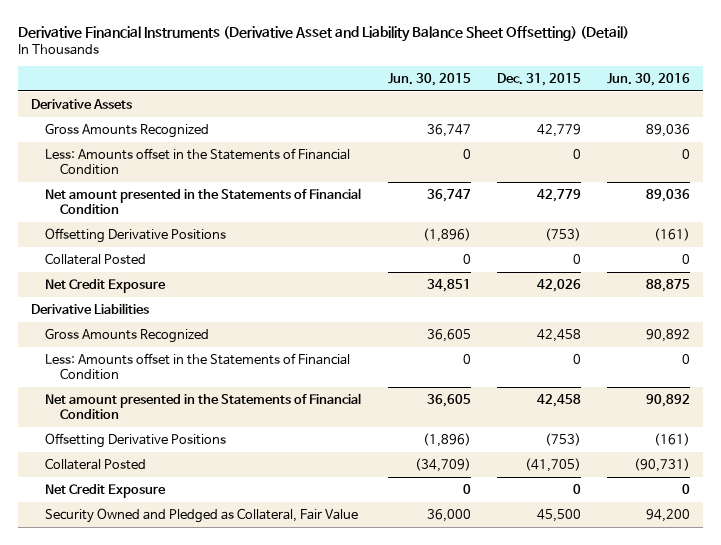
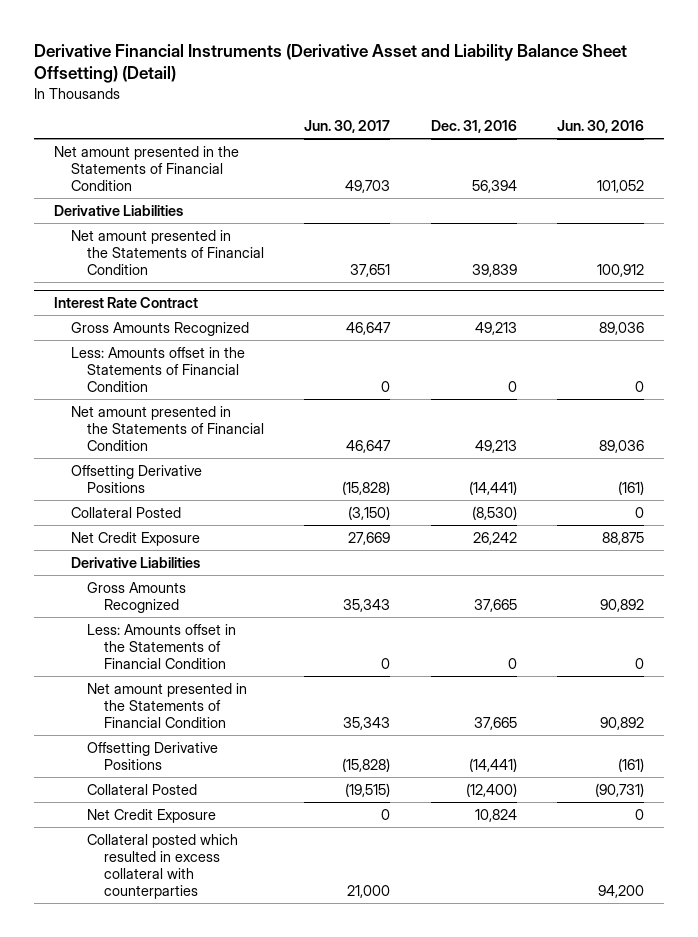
- | Jun. 30, 2015 | Dec. 31, 2015 | Jun. 30, 2016
+ | Jun. 30, 2017 | Dec. 31, 2016 | Jun. 30, 2016
- Derivative Assets
+ Net amount presented in the Statements of Financial Condition | 49,703 | 56,394 | 101,052
+ Derivative Liabilities
+ Net amount presented in the Statements of Financial Condition | 37,651 | 39,839 | 100,912
+ Interest Rate Contract
- Security Owned and Pledged as Collateral, Fair Value | 36,000 | 45,500 | 94,200
+ Collateral posted which resulted in excess collateral with counterparties | 21,000 | | 94,200

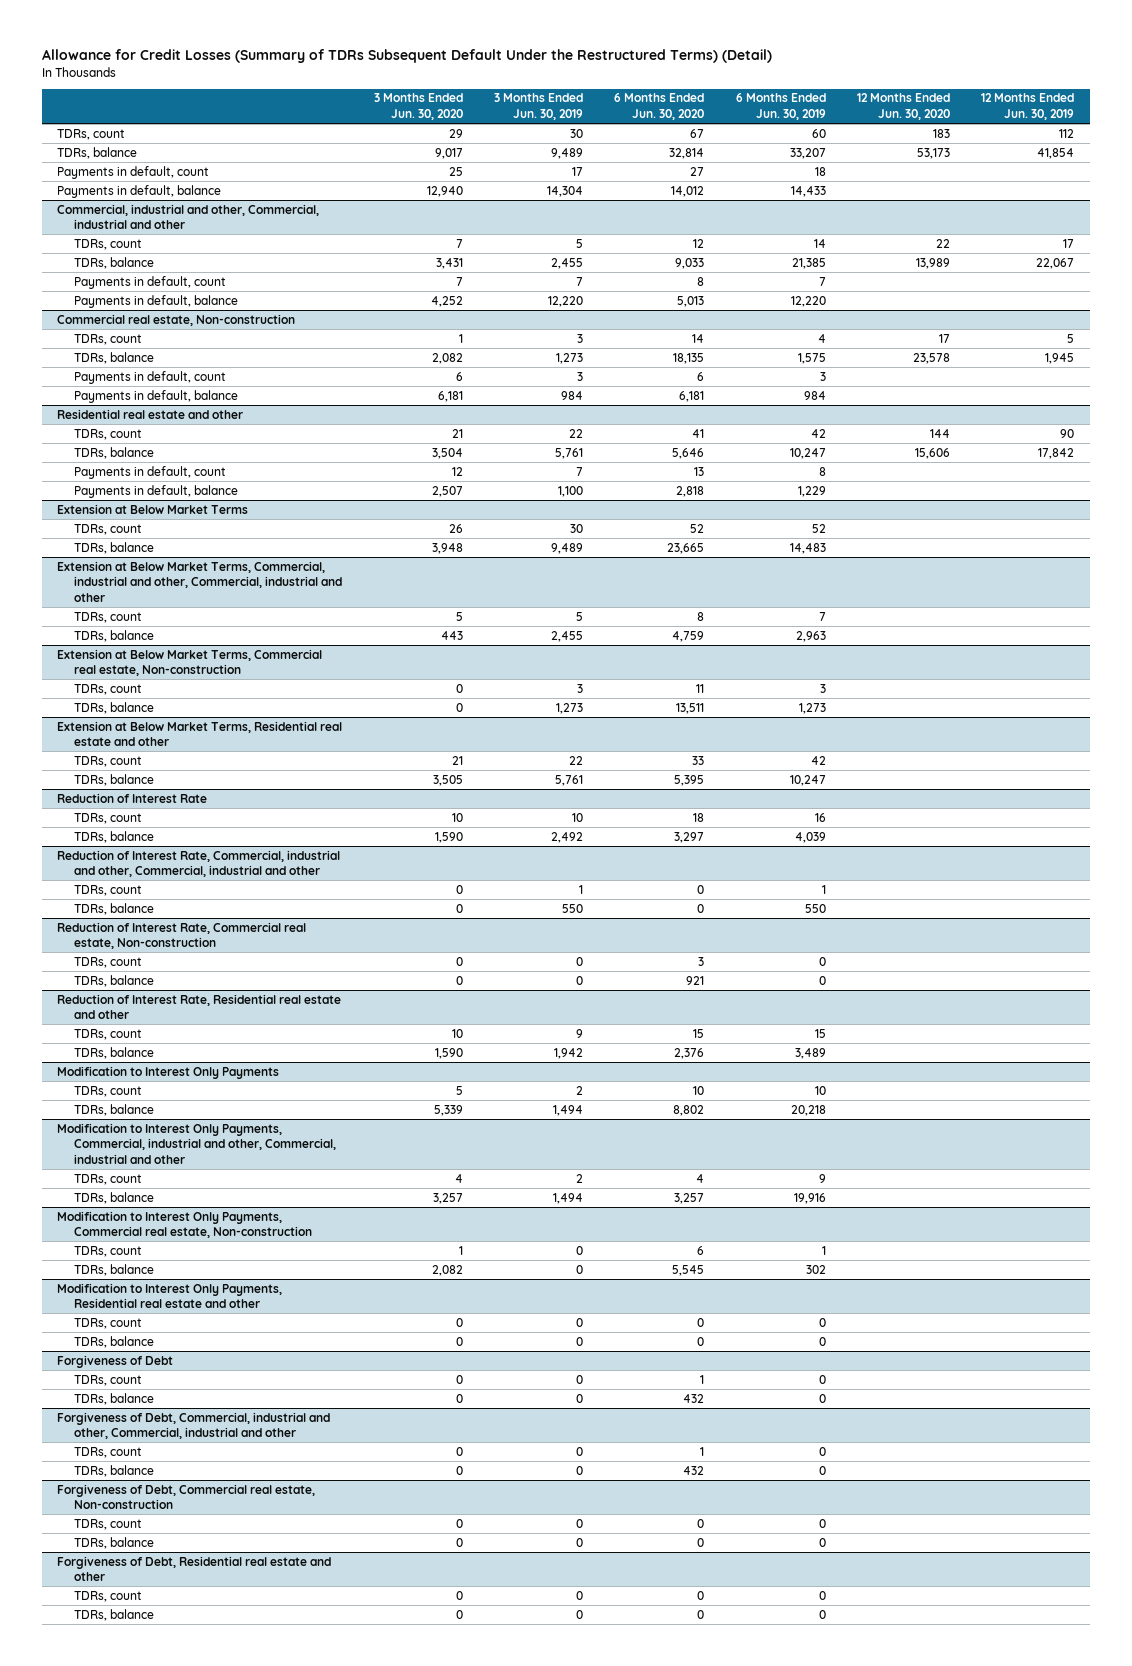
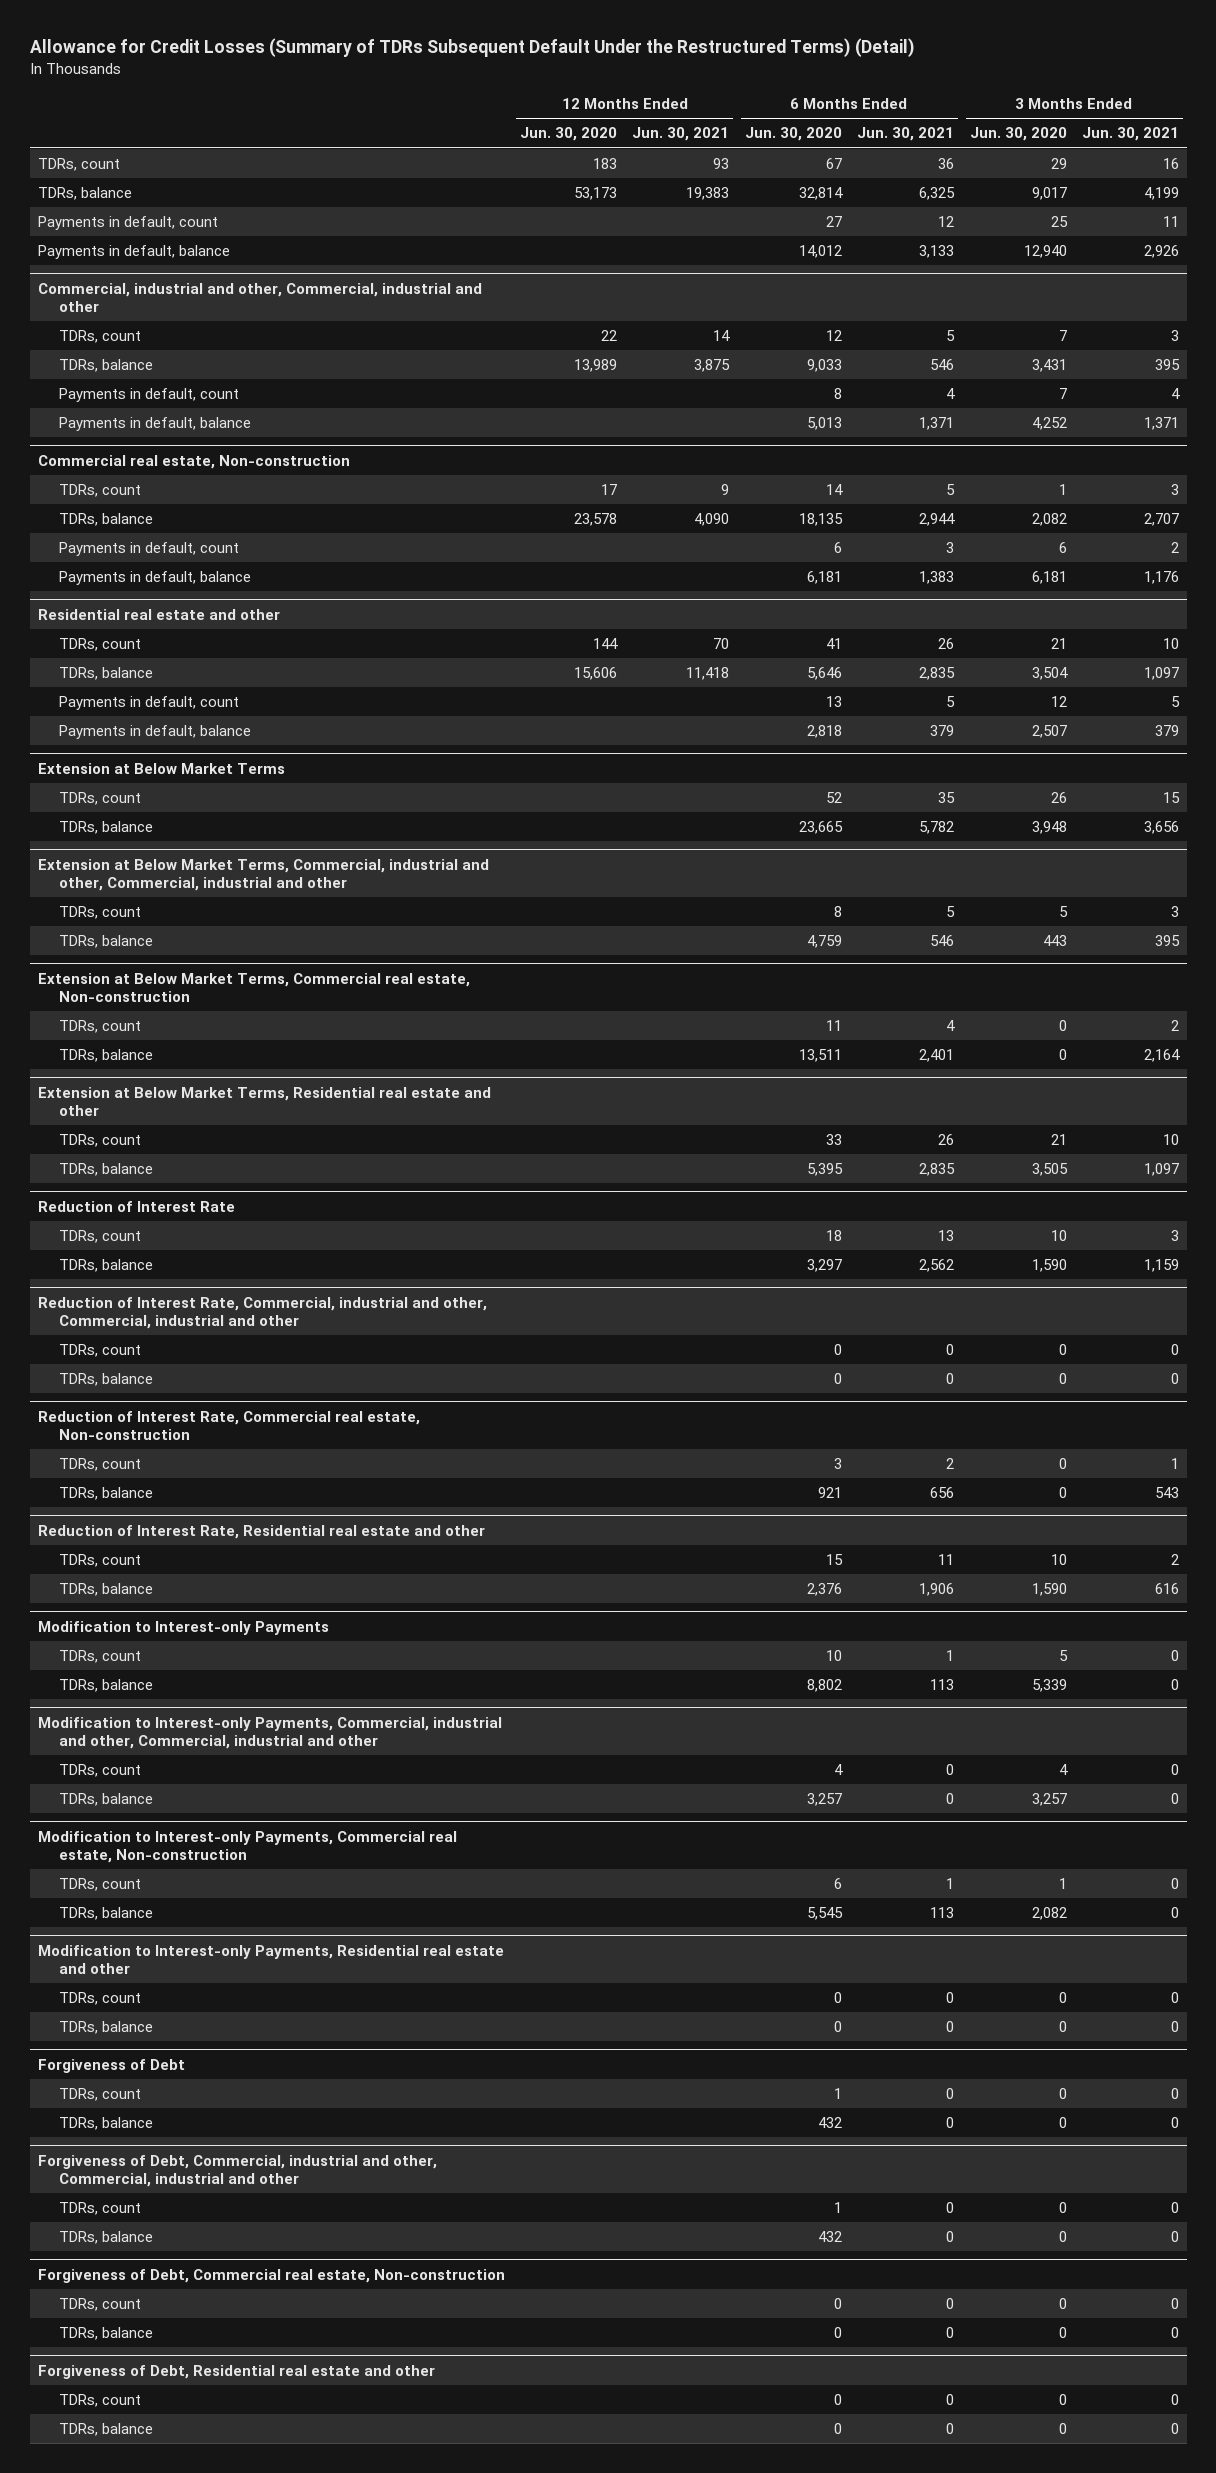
- | 3 Months Ended Jun. 30, 2020 | 3 Months Ended Jun. 30, 2019 | 6 Months Ended Jun. 30, 2020 | 6 Months Ended Jun. 30, 2019 | 12 Months Ended Jun. 30, 2020 | 12 Months Ended Jun. 30, 2019
+ | 12 Months Ended Jun. 30, 2020 | 12 Months Ended Jun. 30, 2021 | 6 Months Ended Jun. 30, 2020 | 6 Months Ended Jun. 30, 2021 | 3 Months Ended Jun. 30, 2020 | 3 Months Ended Jun. 30, 2021
- Modification to Interest Only Payments
+ Modification to Interest-only Payments
- Modification to Interest Only Payments, Commercial, industrial and other, Commercial, industrial and other
+ Modification to Interest-only Payments, Commercial, industrial and other, Commercial, industrial and other
- Modification to Interest Only Payments, Commercial real estate, Non-construction
+ Modification to Interest-only Payments, Commercial real estate, Non-construction
- Modification to Interest Only Payments, Residential real estate and other
+ Modification to Interest-only Payments, Residential real estate and other

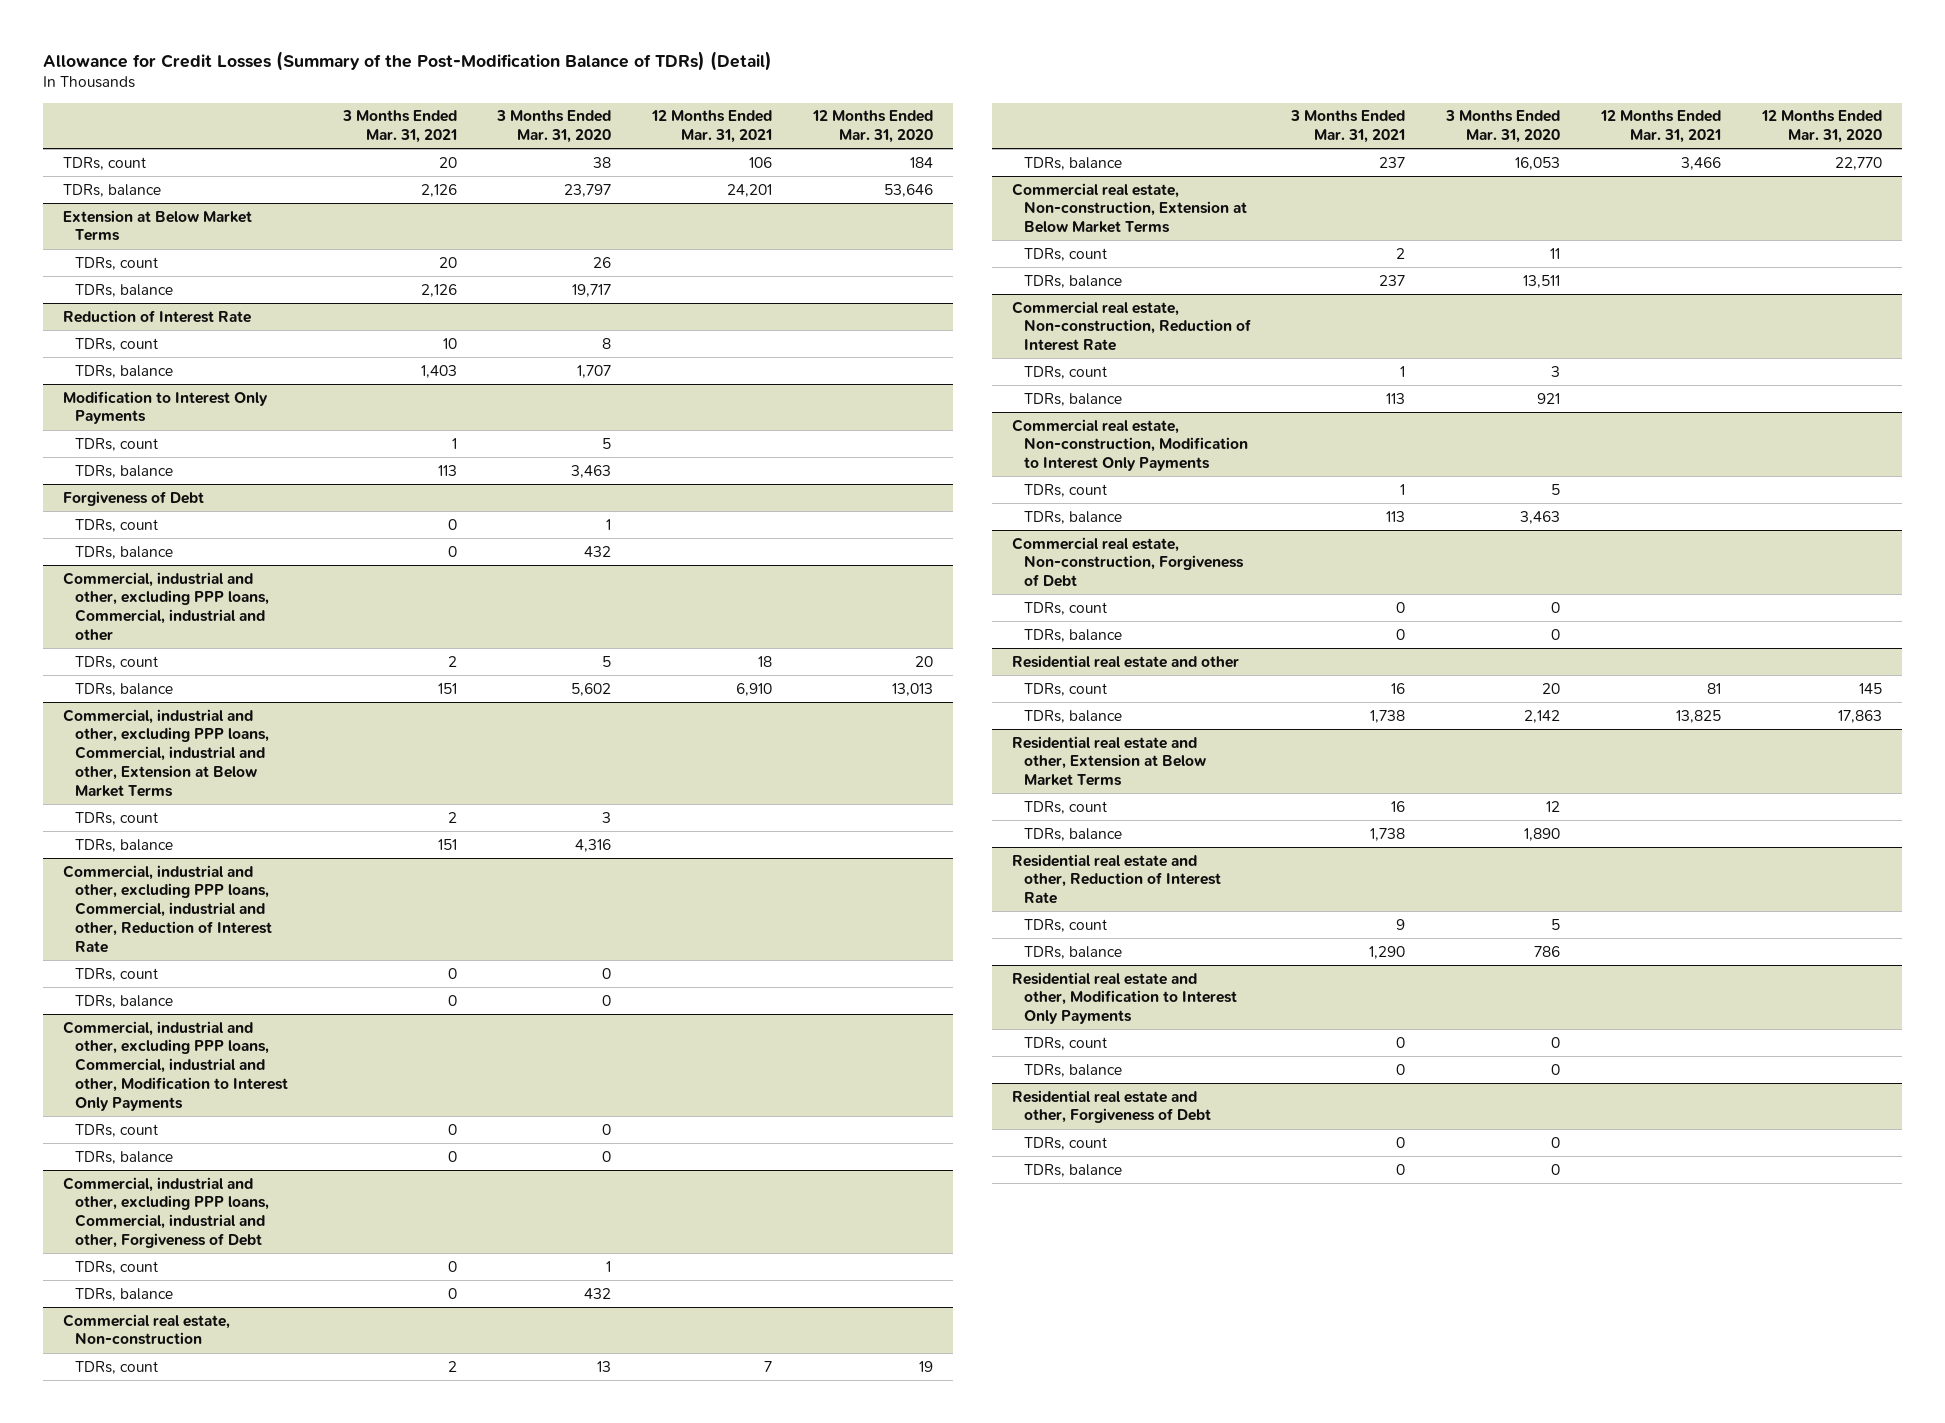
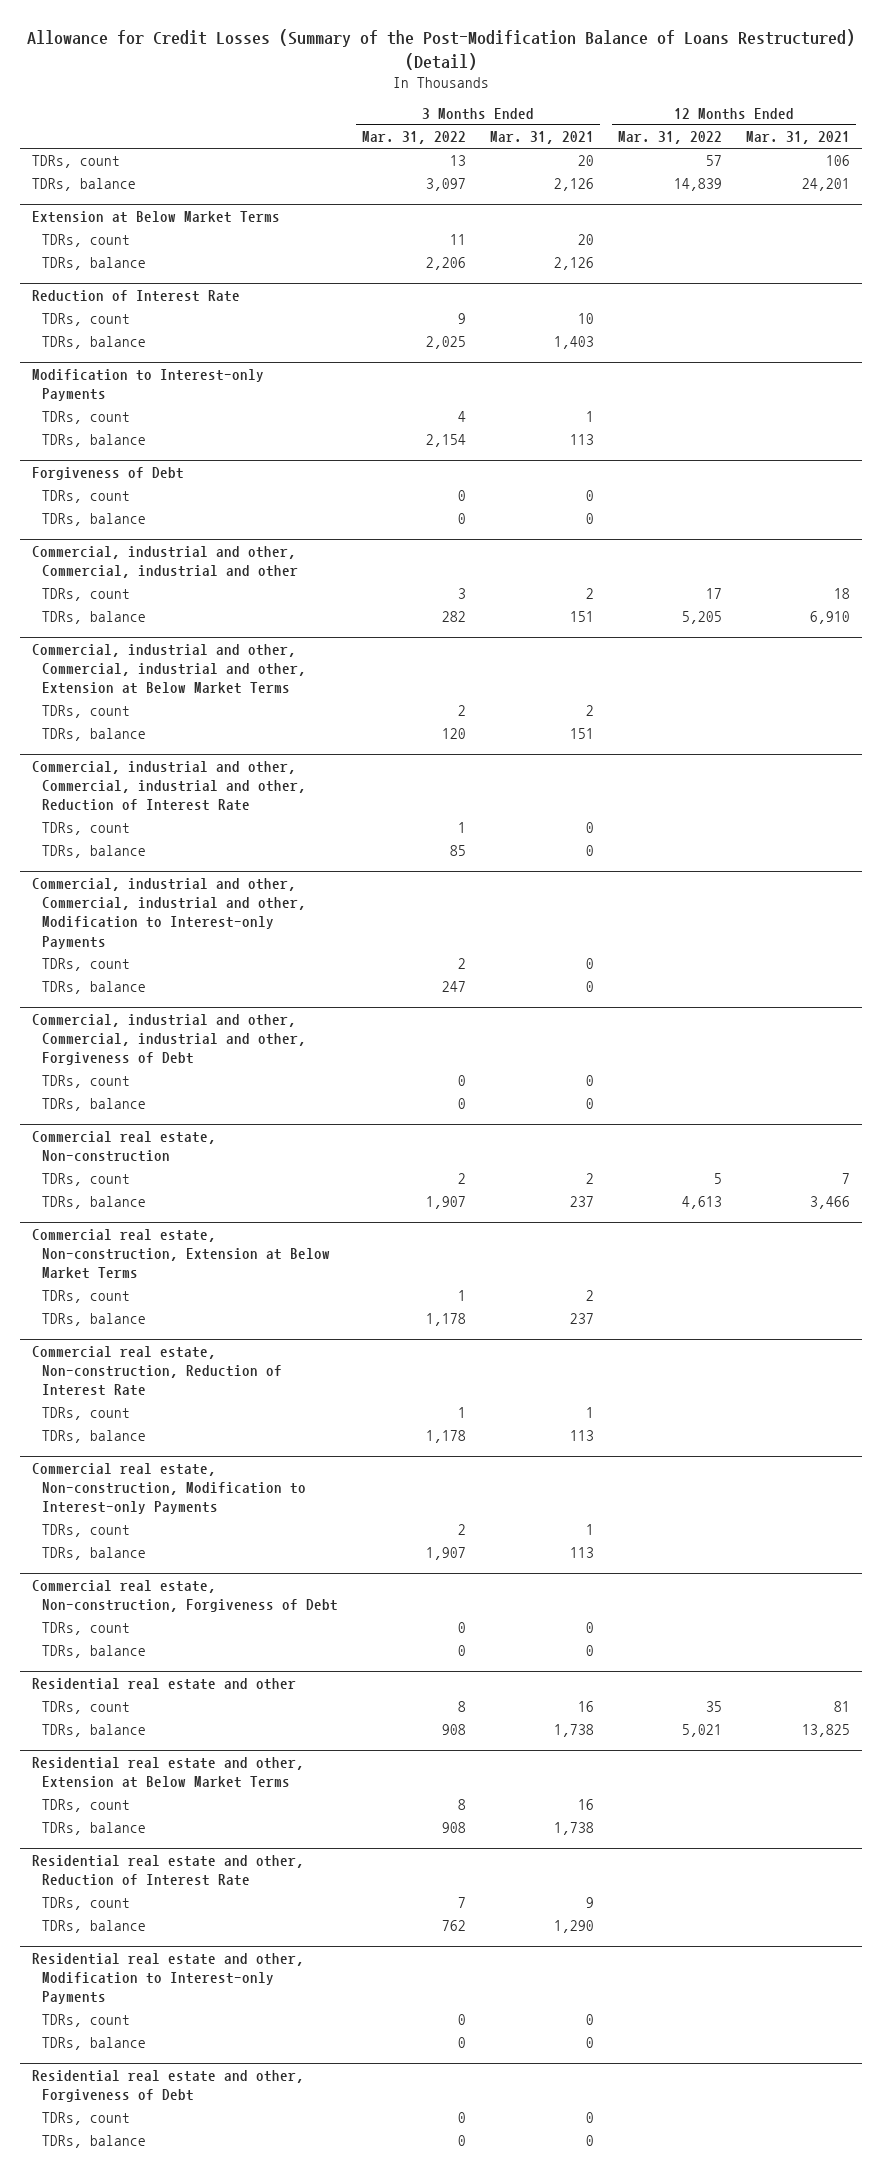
- Allowance for Credit Losses (Summary of the Post-Modification Balance of TDRs) (Detail)
+ Allowance for Credit Losses (Summary of the Post-Modification Balance of Loans Restructured) (Detail)
- | 3 Months Ended Mar. 31, 2021 | 3 Months Ended Mar. 31, 2020 | 12 Months Ended Mar. 31, 2021 | 12 Months Ended Mar. 31, 2020
+ | 3 Months Ended Mar. 31, 2022 | 3 Months Ended Mar. 31, 2021 | 12 Months Ended Mar. 31, 2022 | 12 Months Ended Mar. 31, 2021
- Modification to Interest Only Payments
+ Modification to Interest-only Payments
- Commercial, industrial and other, excluding PPP loans, Commercial, industrial and other
+ Commercial, industrial and other, Commercial, industrial and other
- Commercial, industrial and other, excluding PPP loans, Commercial, industrial and other, Extension at Below Market Terms
+ Commercial, industrial and other, Commercial, industrial and other, Extension at Below Market Terms
- Commercial, industrial and other, excluding PPP loans, Commercial, industrial and other, Reduction of Interest Rate
+ Commercial, industrial and other, Commercial, industrial and other, Reduction of Interest Rate
- Commercial, industrial and other, excluding PPP loans, Commercial, industrial and other, Modification to Interest Only Payments
+ Commercial, industrial and other, Commercial, industrial and other, Modification to Interest-only Payments
- Commercial, industrial and other, excluding PPP loans, Commercial, industrial and other, Forgiveness of Debt
+ Commercial, industrial and other, Commercial, industrial and other, Forgiveness of Debt
- Commercial real estate, Non-construction, Modification to Interest Only Payments
+ Commercial real estate, Non-construction, Modification to Interest-only Payments
- Residential real estate and other, Modification to Interest Only Payments
+ Residential real estate and other, Modification to Interest-only Payments

